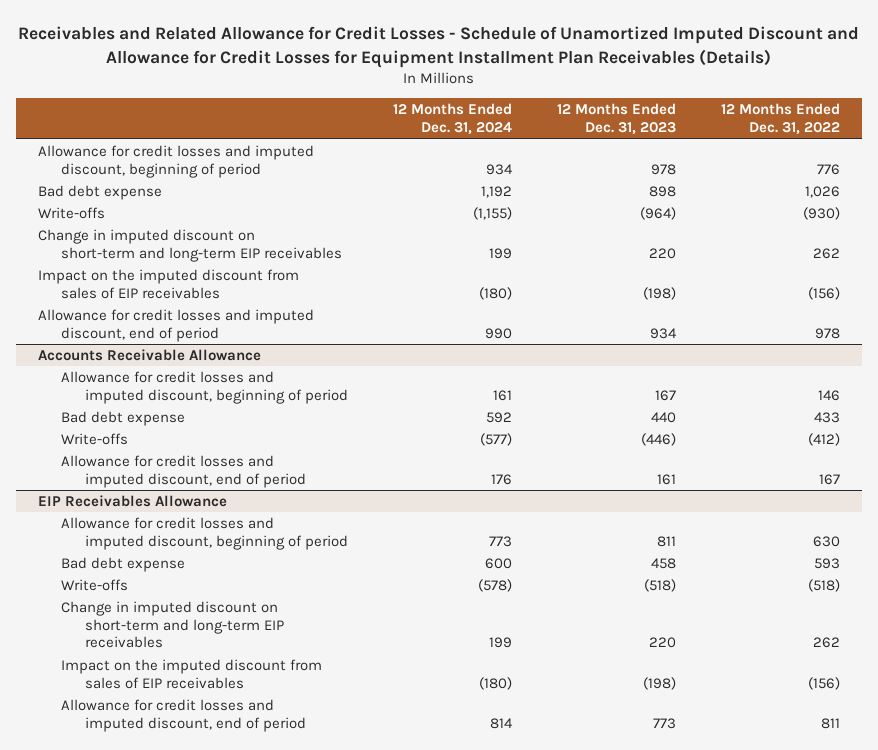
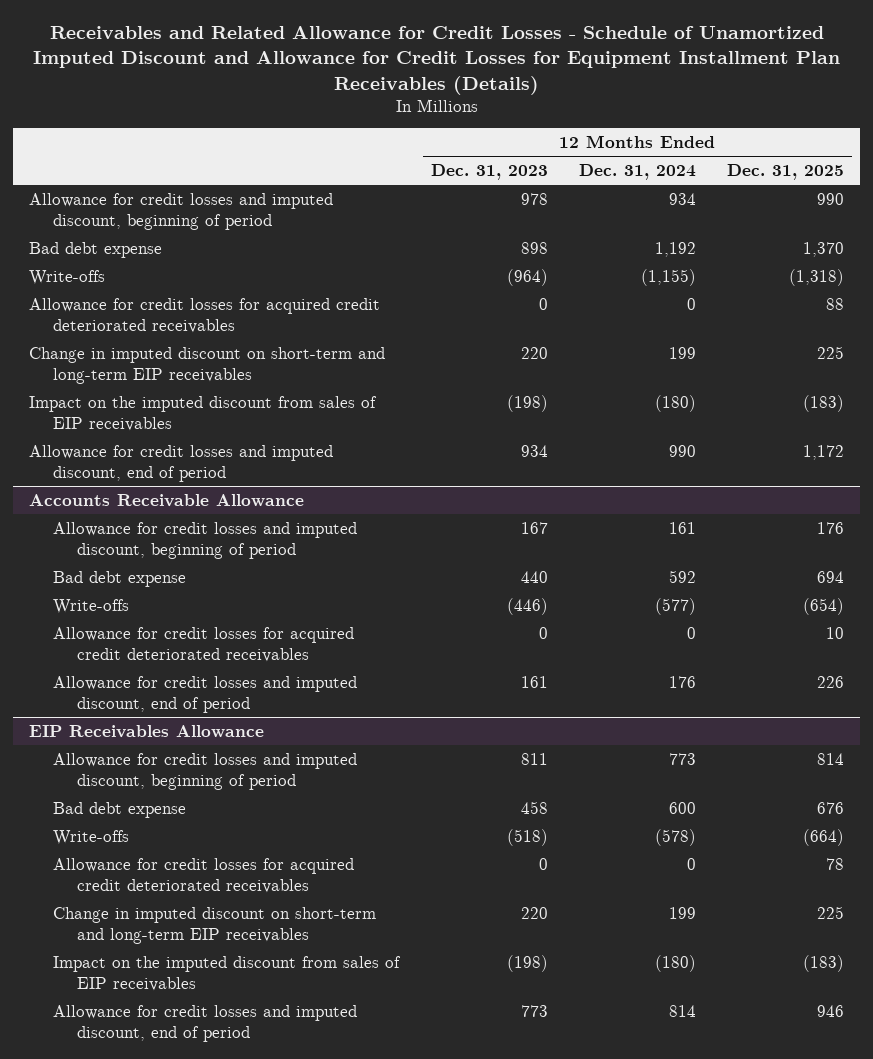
- | 12 Months Ended Dec. 31, 2024 | 12 Months Ended Dec. 31, 2023 | 12 Months Ended Dec. 31, 2022
+ | 12 Months Ended Dec. 31, 2023 | 12 Months Ended Dec. 31, 2024 | 12 Months Ended Dec. 31, 2025
+ Allowance for credit losses for acquired credit deteriorated receivables | 0 | 0 | 88
@ Accounts Receivable Allowance
+ Allowance for credit losses for acquired credit deteriorated receivables | 0 | 0 | 10
@ EIP Receivables Allowance
+ Allowance for credit losses for acquired credit deteriorated receivables | 0 | 0 | 78

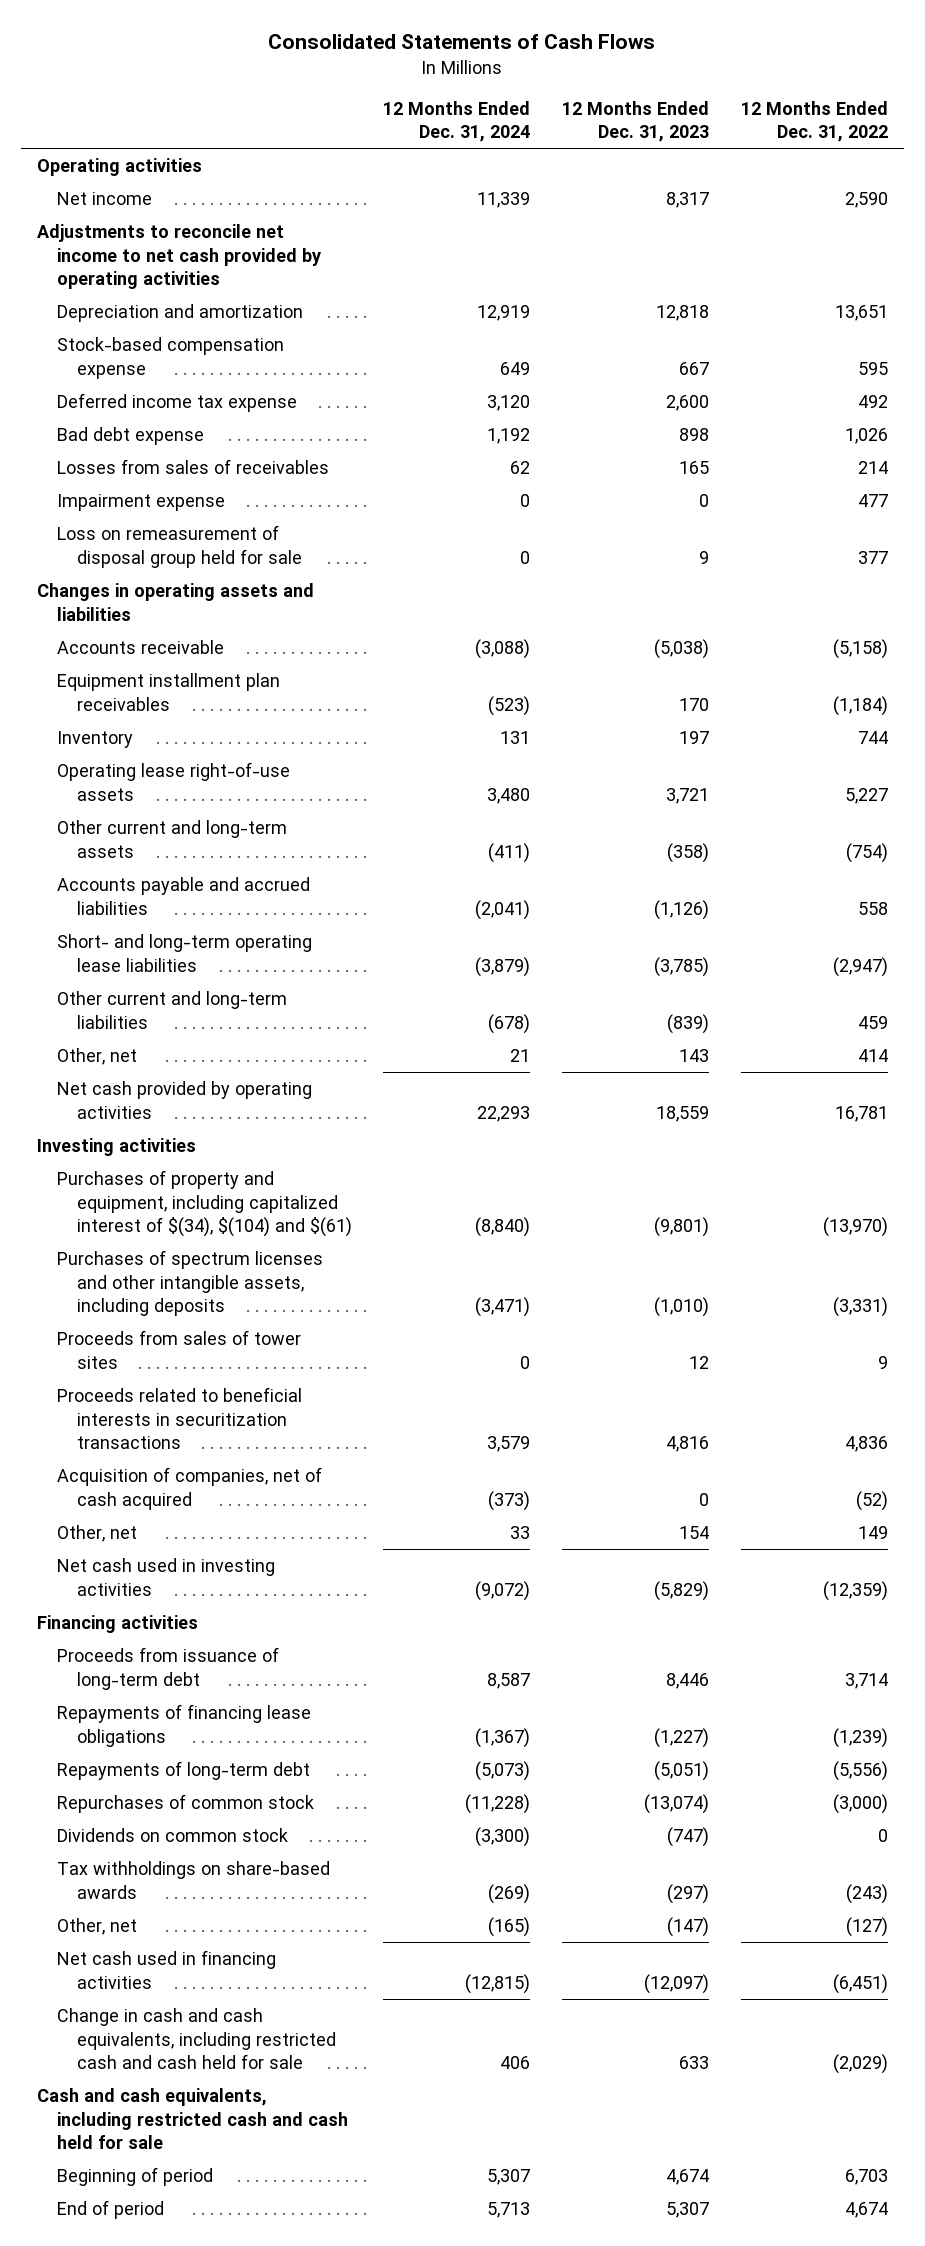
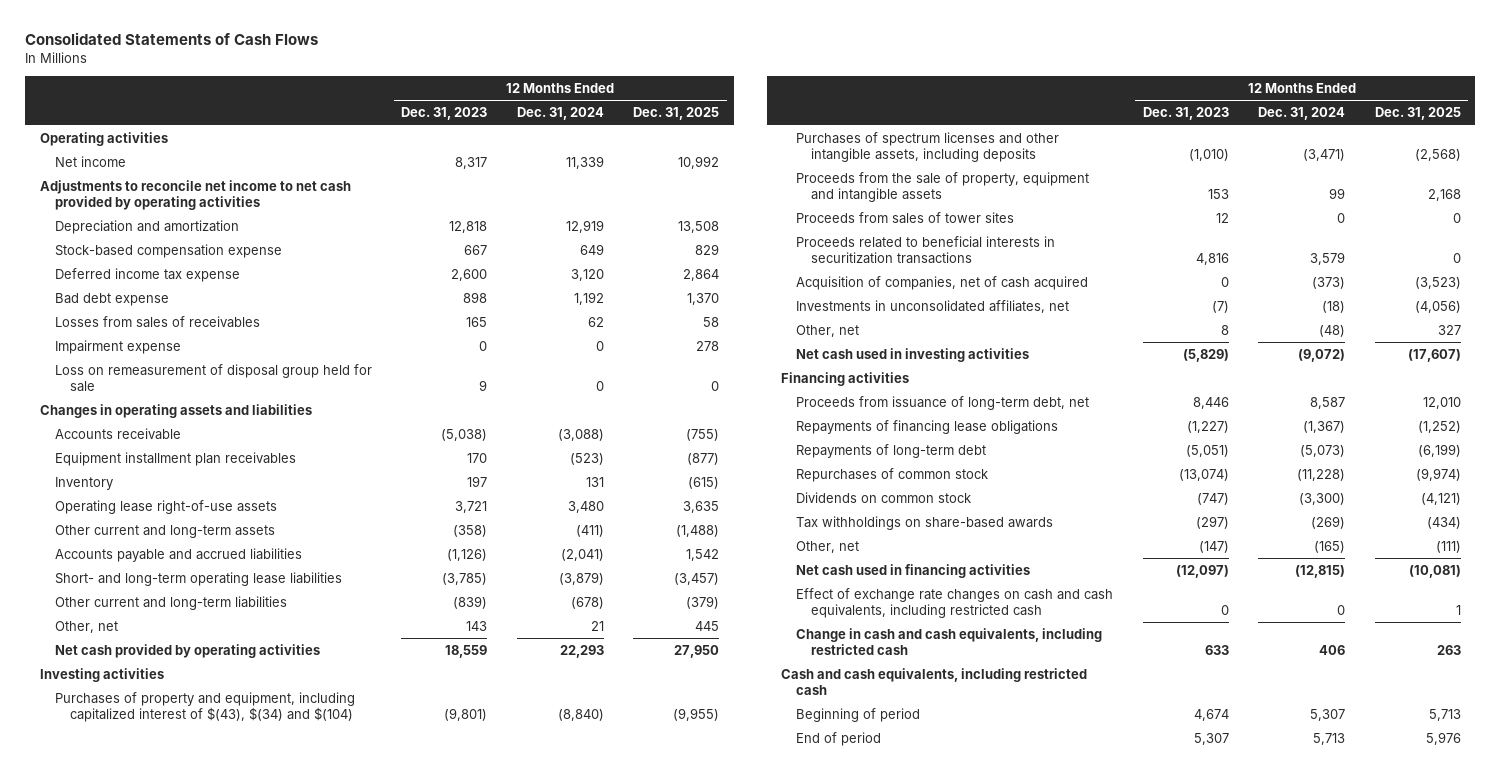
- | 12 Months Ended Dec. 31, 2024 | 12 Months Ended Dec. 31, 2023 | 12 Months Ended Dec. 31, 2022
+ | 12 Months Ended Dec. 31, 2023 | 12 Months Ended Dec. 31, 2024 | 12 Months Ended Dec. 31, 2025
- Purchases of property and equipment, including capitalized interest of $(34), $(104) and $(61) | (8,840) | (9,801) | (13,970)
+ Purchases of property and equipment, including capitalized interest of $(43), $(34) and $(104) | (9,801) | (8,840) | (9,955)
+ Proceeds from the sale of property, equipment and intangible assets | 153 | 99 | 2,168
- Other, net | 33 | 154 | 149
+ Investments in unconsolidated affiliates, net | (7) | (18) | (4,056)
+ Other, net | 8 | (48) | 327
- Proceeds from issuance of long-term debt | 8,587 | 8,446 | 3,714
+ Proceeds from issuance of long-term debt, net | 8,446 | 8,587 | 12,010
- Change in cash and cash equivalents, including restricted cash and cash held for sale | 406 | 633 | (2,029)
- Cash and cash equivalents, including restricted cash and cash held for sale
+ Effect of exchange rate changes on cash and cash equivalents, including restricted cash | 0 | 0 | 1
+ Change in cash and cash equivalents, including restricted cash | 633 | 406 | 263
+ Cash and cash equivalents, including restricted cash

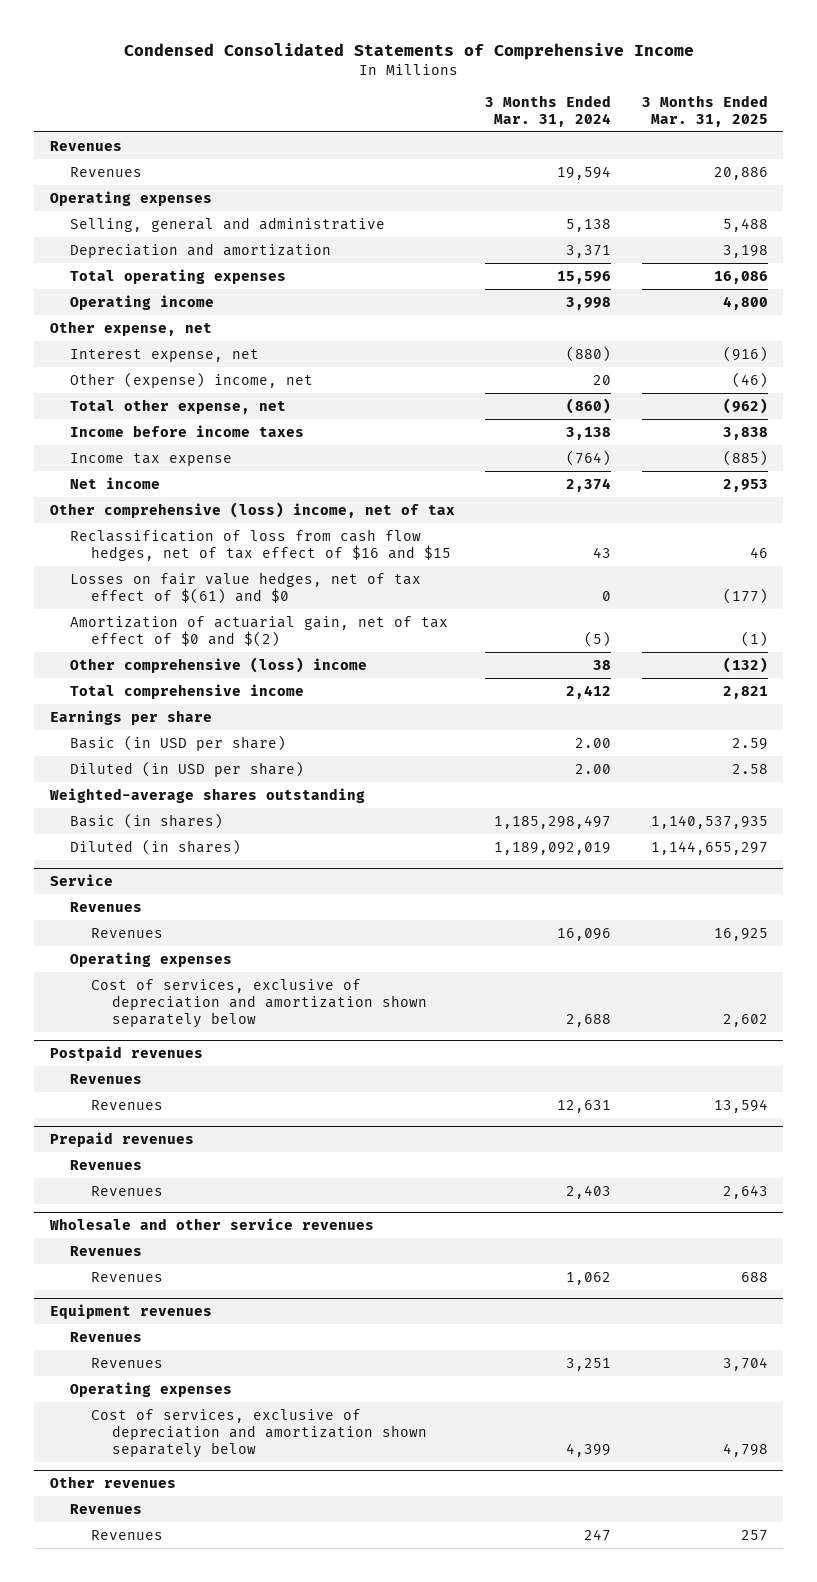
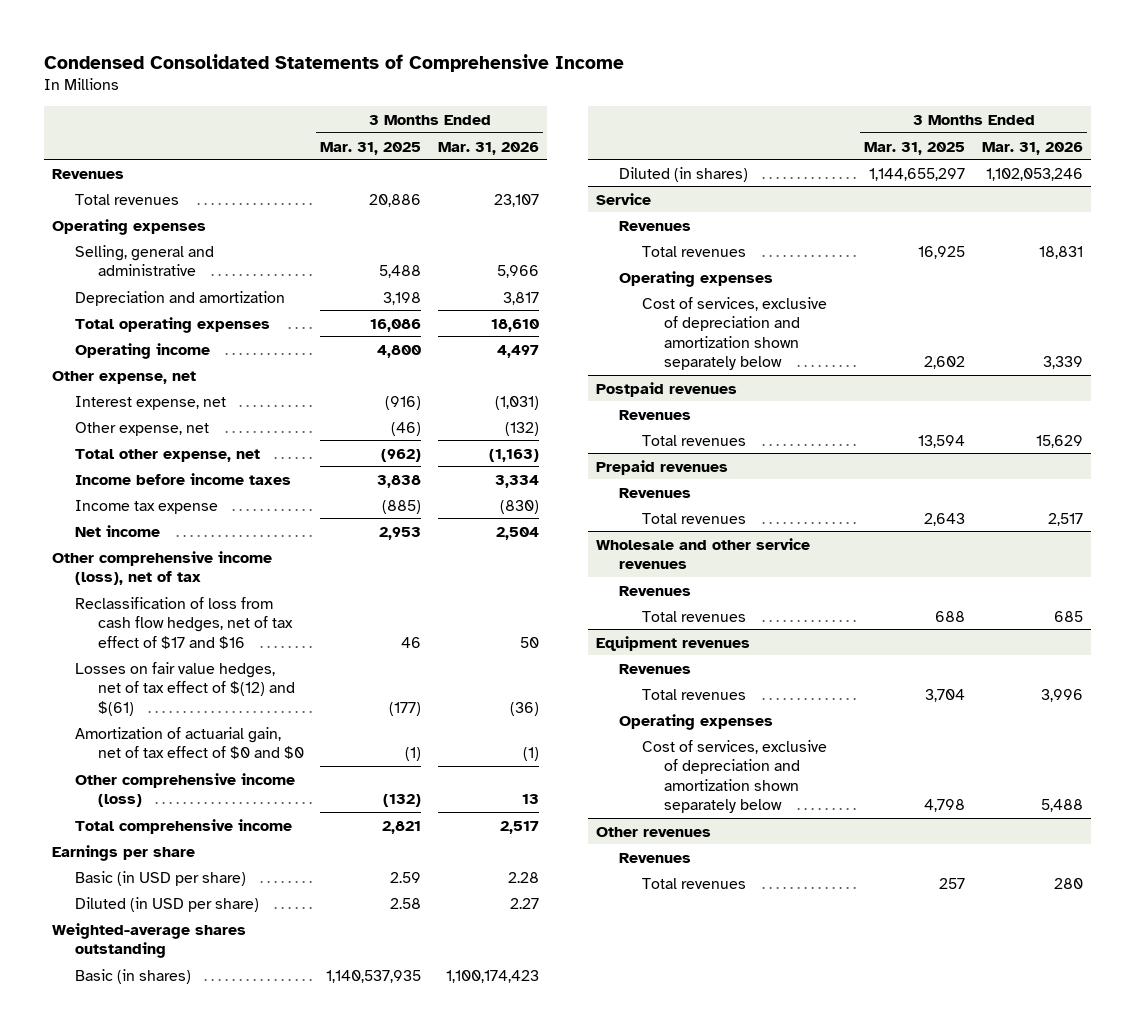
- | 3 Months Ended Mar. 31, 2024 | 3 Months Ended Mar. 31, 2025
+ | 3 Months Ended Mar. 31, 2025 | 3 Months Ended Mar. 31, 2026
- Revenues | 19,594 | 20,886
+ Total revenues | 20,886 | 23,107
- Other (expense) income, net | 20 | (46)
+ Other expense, net | (46) | (132)
- Other comprehensive (loss) income, net of tax
- Reclassification of loss from cash flow hedges, net of tax effect of $16 and $15 | 43 | 46
- Losses on fair value hedges, net of tax effect of $(61) and $0 | 0 | (177)
- Amortization of actuarial gain, net of tax effect of $0 and $(2) | (5) | (1)
- Other comprehensive (loss) income | 38 | (132)
+ Other comprehensive income (loss), net of tax
+ Reclassification of loss from cash flow hedges, net of tax effect of $17 and $16 | 46 | 50
+ Losses on fair value hedges, net of tax effect of $(12) and $(61) | (177) | (36)
+ Amortization of actuarial gain, net of tax effect of $0 and $0 | (1) | (1)
+ Other comprehensive income (loss) | (132) | 13
@ Service
- Revenues | 16,096 | 16,925
+ Total revenues | 16,925 | 18,831
@ Postpaid revenues
- Revenues | 12,631 | 13,594
+ Total revenues | 13,594 | 15,629
@ Prepaid revenues
- Revenues | 2,403 | 2,643
+ Total revenues | 2,643 | 2,517
@ Wholesale and other service revenues
- Revenues | 1,062 | 688
+ Total revenues | 688 | 685
@ Equipment revenues
- Revenues | 3,251 | 3,704
+ Total revenues | 3,704 | 3,996
@ Other revenues
- Revenues | 247 | 257
+ Total revenues | 257 | 280

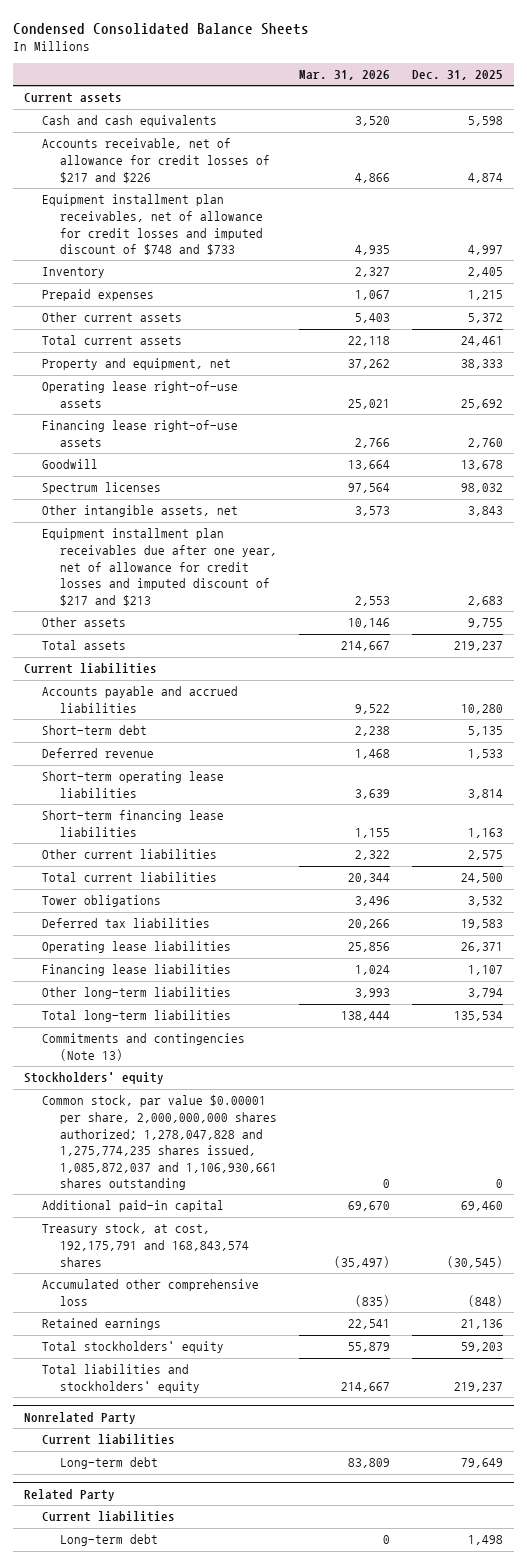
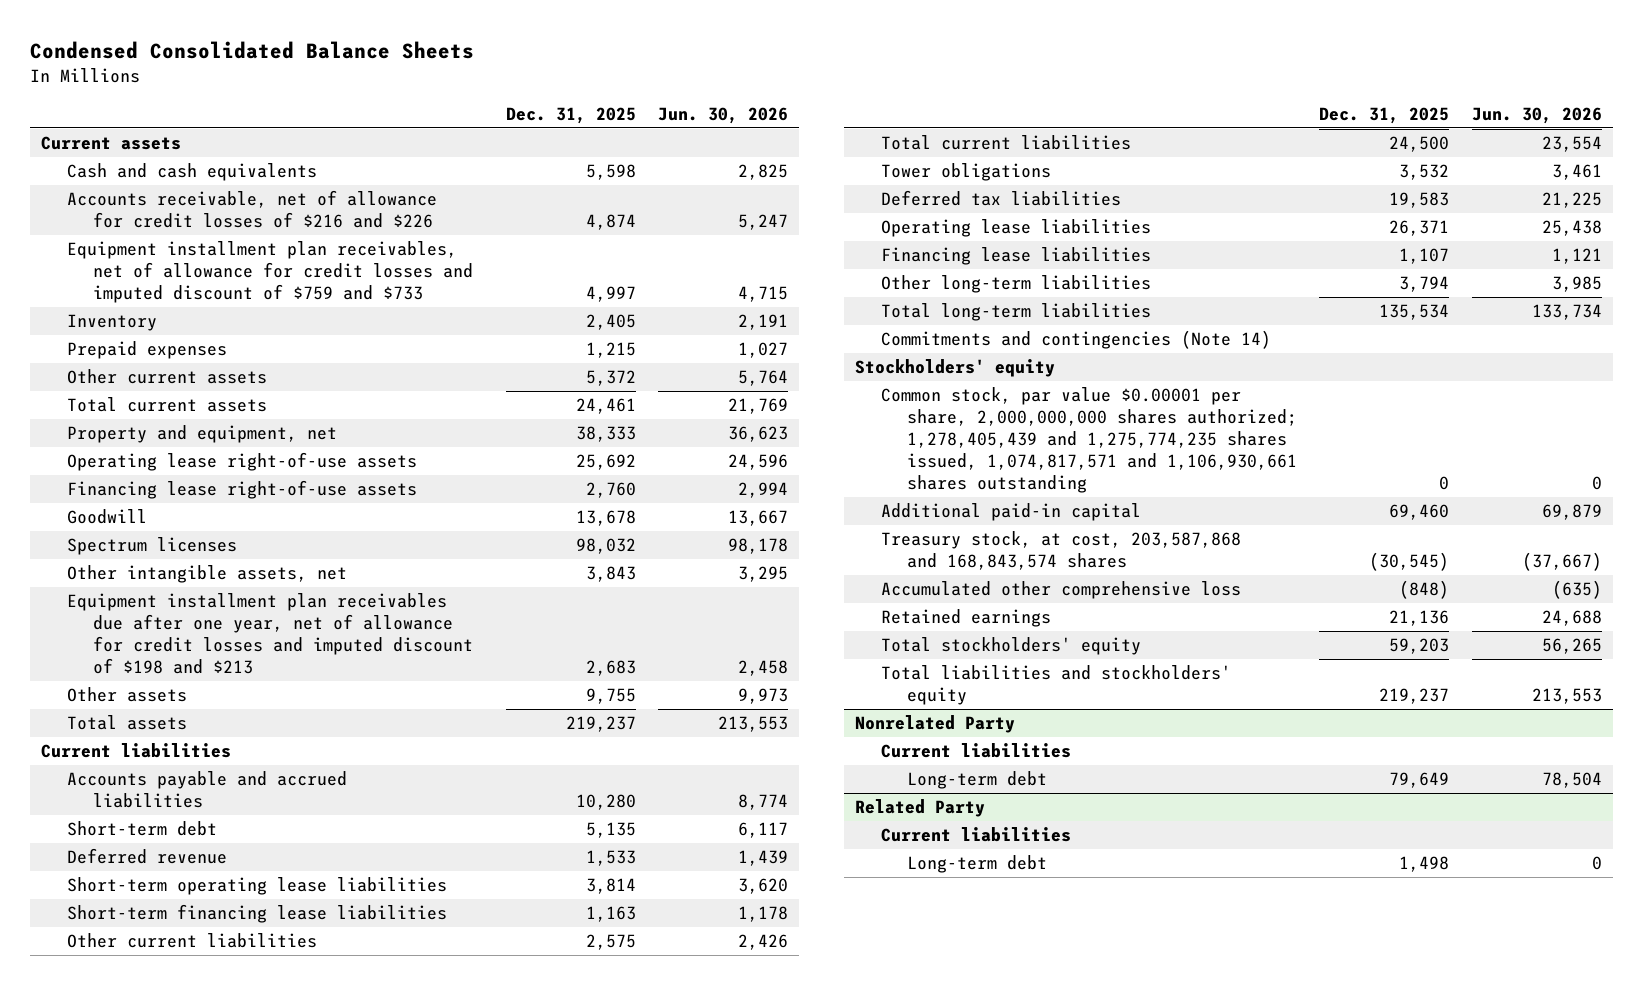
- | Mar. 31, 2026 | Dec. 31, 2025
+ | Dec. 31, 2025 | Jun. 30, 2026
- Accounts receivable, net of allowance for credit losses of $217 and $226 | 4,866 | 4,874
- Equipment installment plan receivables, net of allowance for credit losses and imputed discount of $748 and $733 | 4,935 | 4,997
+ Accounts receivable, net of allowance for credit losses of $216 and $226 | 4,874 | 5,247
+ Equipment installment plan receivables, net of allowance for credit losses and imputed discount of $759 and $733 | 4,997 | 4,715
- Equipment installment plan receivables due after one year, net of allowance for credit losses and imputed discount of $217 and $213 | 2,553 | 2,683
+ Equipment installment plan receivables due after one year, net of allowance for credit losses and imputed discount of $198 and $213 | 2,683 | 2,458
- Commitments and contingencies (Note 13)
+ Commitments and contingencies (Note 14)
- Common stock, par value $0.00001 per share, 2,000,000,000 shares authorized; 1,278,047,828 and 1,275,774,235 shares issued, 1,085,872,037 and 1,106,930,661 shares outstanding | 0 | 0
+ Common stock, par value $0.00001 per share, 2,000,000,000 shares authorized; 1,278,405,439 and 1,275,774,235 shares issued, 1,074,817,571 and 1,106,930,661 shares outstanding | 0 | 0
- Treasury stock, at cost, 192,175,791 and 168,843,574 shares | (35,497) | (30,545)
+ Treasury stock, at cost, 203,587,868 and 168,843,574 shares | (30,545) | (37,667)

